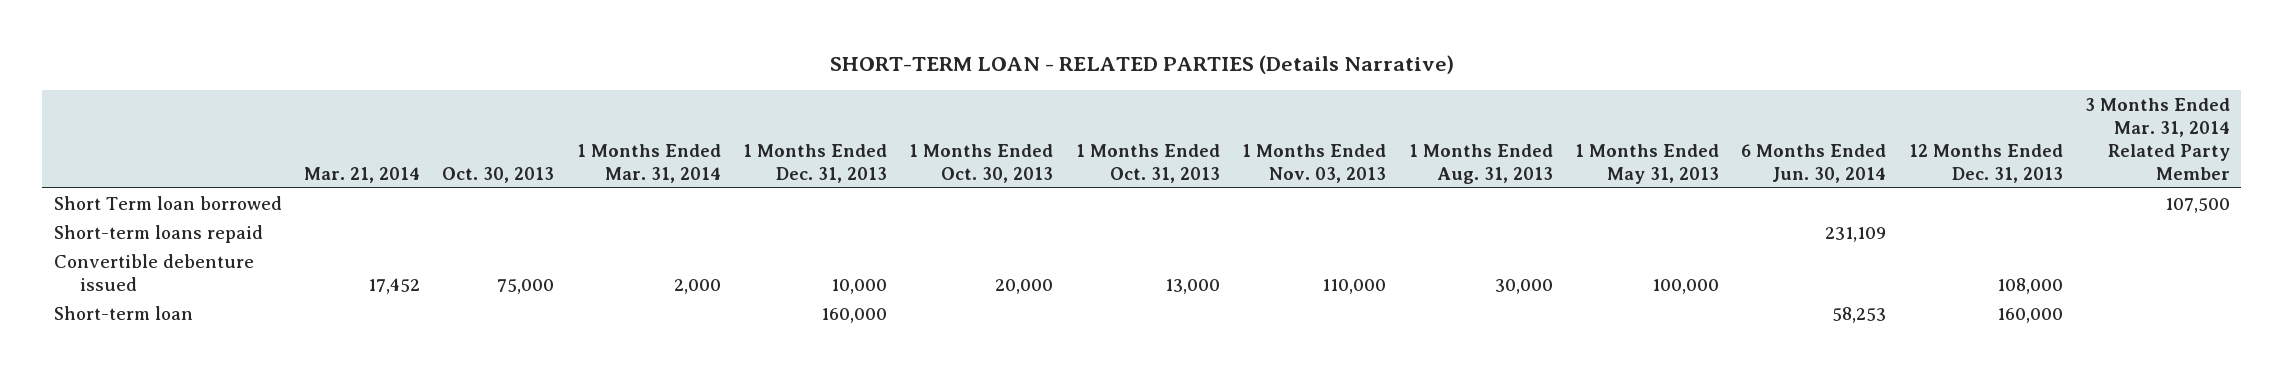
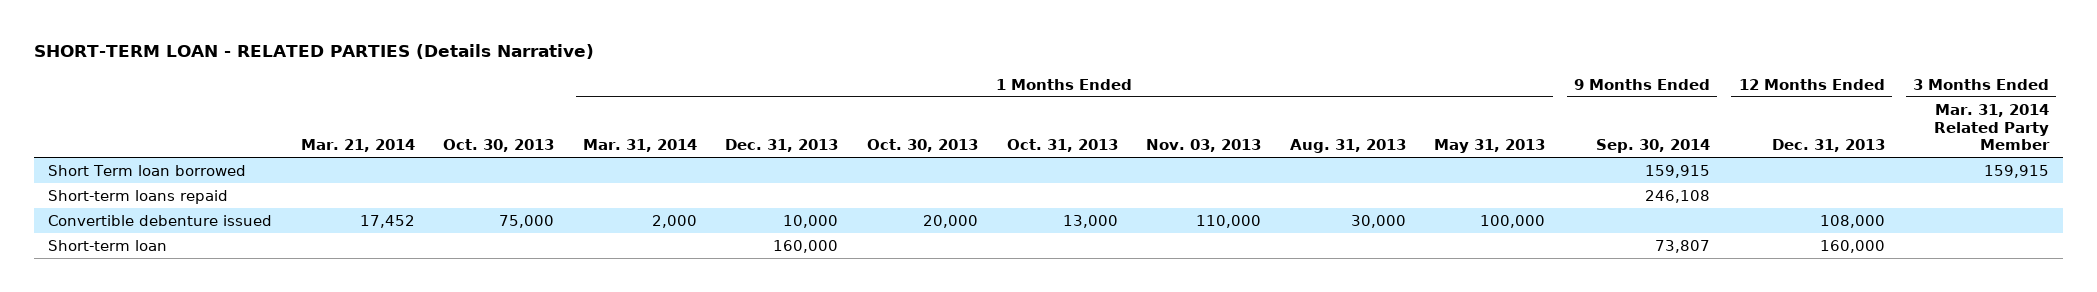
- | Mar. 21, 2014 | Oct. 30, 2013 | 1 Months Ended Mar. 31, 2014 | 1 Months Ended Dec. 31, 2013 | 1 Months Ended Oct. 30, 2013 | 1 Months Ended Oct. 31, 2013 | 1 Months Ended Nov. 03, 2013 | 1 Months Ended Aug. 31, 2013 | 1 Months Ended May 31, 2013 | 6 Months Ended Jun. 30, 2014 | 12 Months Ended Dec. 31, 2013 | 3 Months Ended Mar. 31, 2014 Related Party Member
+ | Mar. 21, 2014 | Oct. 30, 2013 | 1 Months Ended Mar. 31, 2014 | 1 Months Ended Dec. 31, 2013 | 1 Months Ended Oct. 30, 2013 | 1 Months Ended Oct. 31, 2013 | 1 Months Ended Nov. 03, 2013 | 1 Months Ended Aug. 31, 2013 | 1 Months Ended May 31, 2013 | 9 Months Ended Sep. 30, 2014 | 12 Months Ended Dec. 31, 2013 | 3 Months Ended Mar. 31, 2014 Related Party Member
- Short Term loan borrowed | | | | | | | | | | | | 107,500
+ Short Term loan borrowed | | | | | | | | | | 159,915 | | 159,915

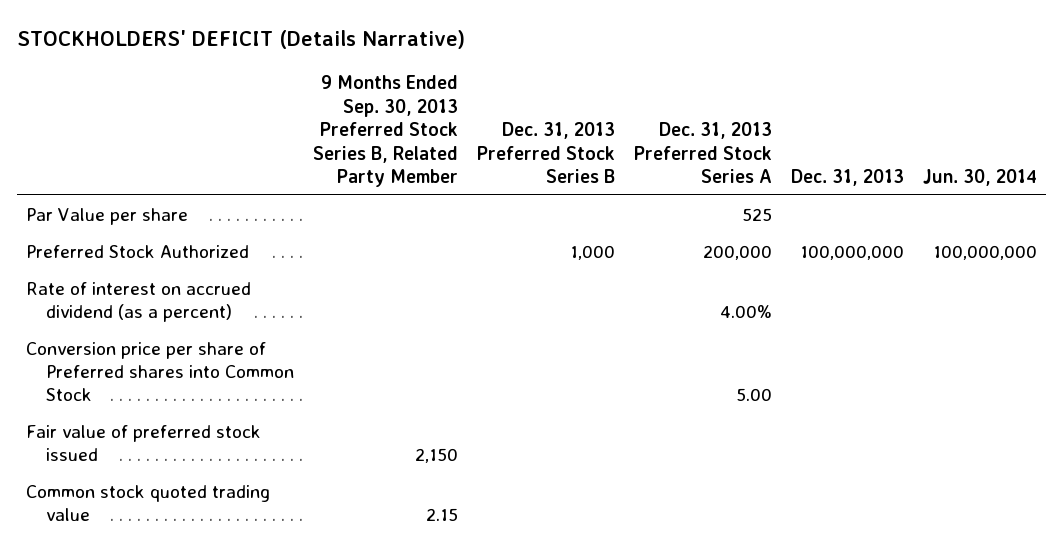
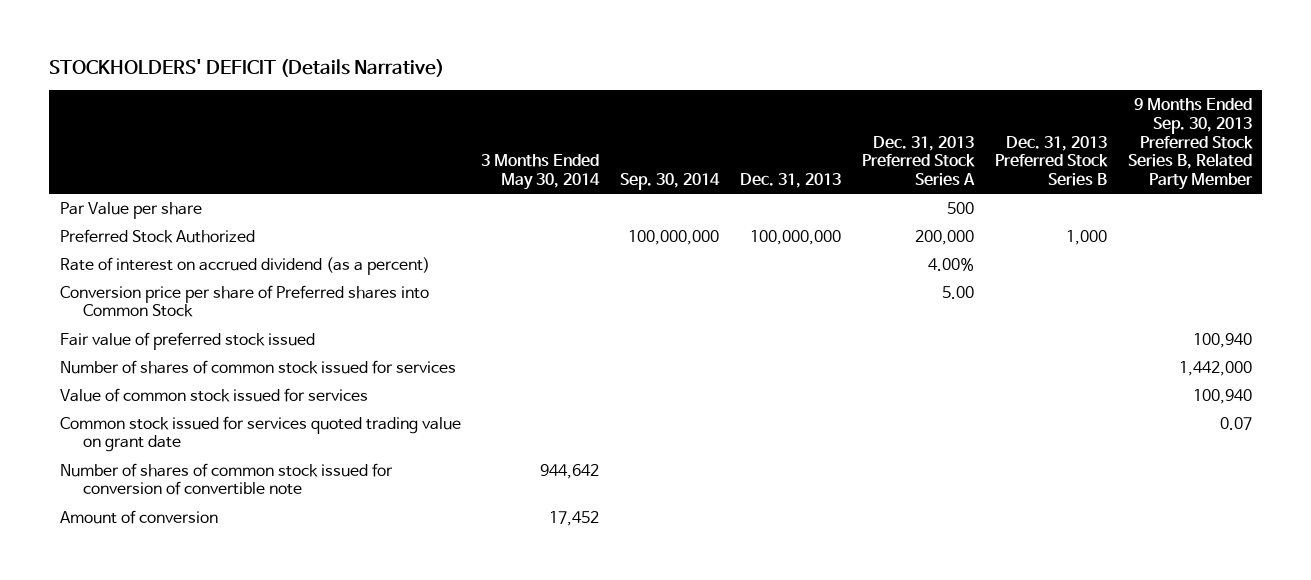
- | 9 Months Ended Sep. 30, 2013 Preferred Stock Series B, Related Party Member | Dec. 31, 2013 Preferred Stock Series B | Dec. 31, 2013 Preferred Stock Series A | Dec. 31, 2013 | Jun. 30, 2014
+ | 3 Months Ended May 30, 2014 | Sep. 30, 2014 | Dec. 31, 2013 | Dec. 31, 2013 Preferred Stock Series A | Dec. 31, 2013 Preferred Stock Series B | 9 Months Ended Sep. 30, 2013 Preferred Stock Series B, Related Party Member
- Par Value per share | | | 525 | |
+ Par Value per share | | | | 500 | |
- Fair value of preferred stock issued | 2,150 | | | |
- Common stock quoted trading value | 2.15 | | | |
+ Fair value of preferred stock issued | | | | | | 100,940
+ Number of shares of common stock issued for services | | | | | | 1,442,000
+ Value of common stock issued for services | | | | | | 100,940
+ Common stock issued for services quoted trading value on grant date | | | | | | 0.07
+ Number of shares of common stock issued for conversion of convertible note | 944,642 | | | | |
+ Amount of conversion | 17,452 | | | | |

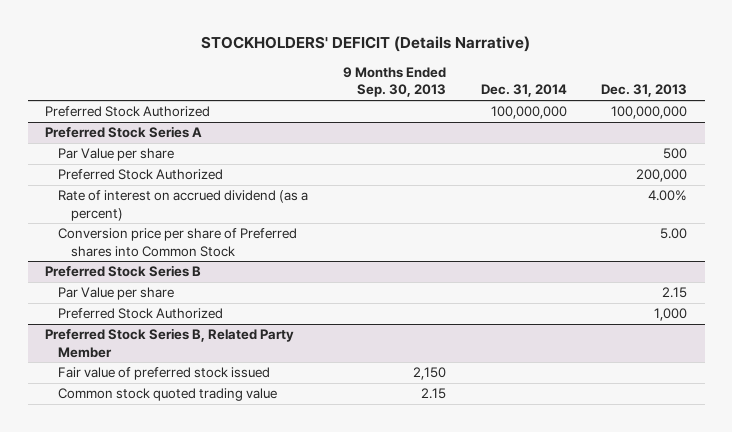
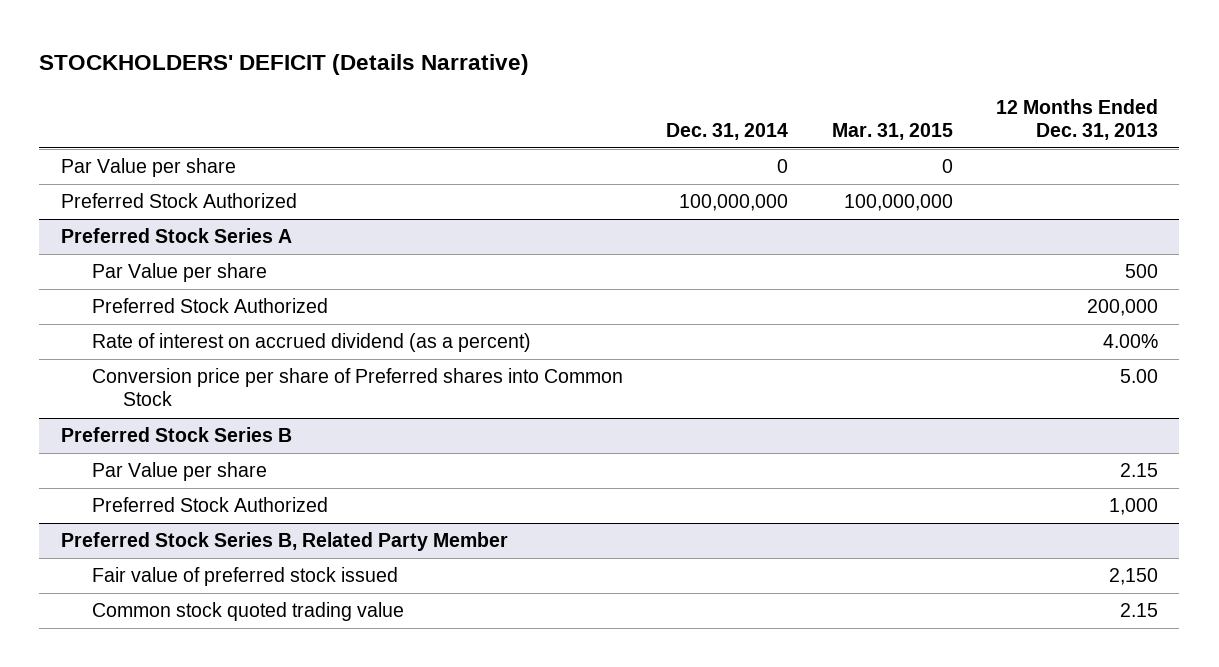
- | 9 Months Ended Sep. 30, 2013 | Dec. 31, 2014 | Dec. 31, 2013
+ | Dec. 31, 2014 | Mar. 31, 2015 | 12 Months Ended Dec. 31, 2013
+ Par Value per share | 0 | 0 |

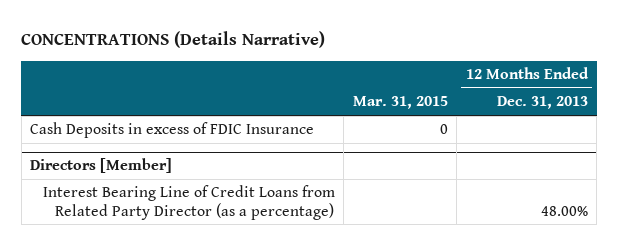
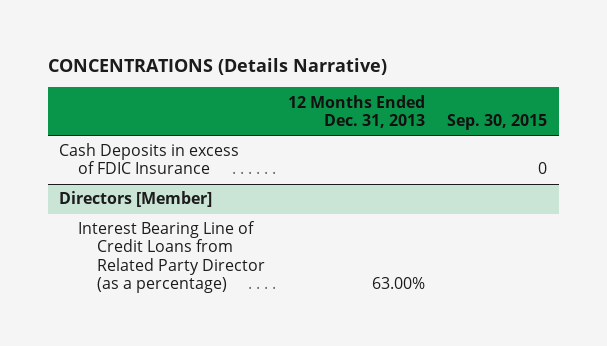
- | Mar. 31, 2015 | 12 Months Ended Dec. 31, 2013
+ | 12 Months Ended Dec. 31, 2013 | Sep. 30, 2015
@ Directors [Member]
- Interest Bearing Line of Credit Loans from Related Party Director (as a percentage) | | 48.00%
+ Interest Bearing Line of Credit Loans from Related Party Director (as a percentage) | 63.00% |

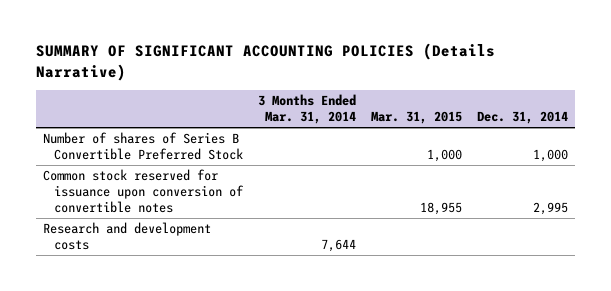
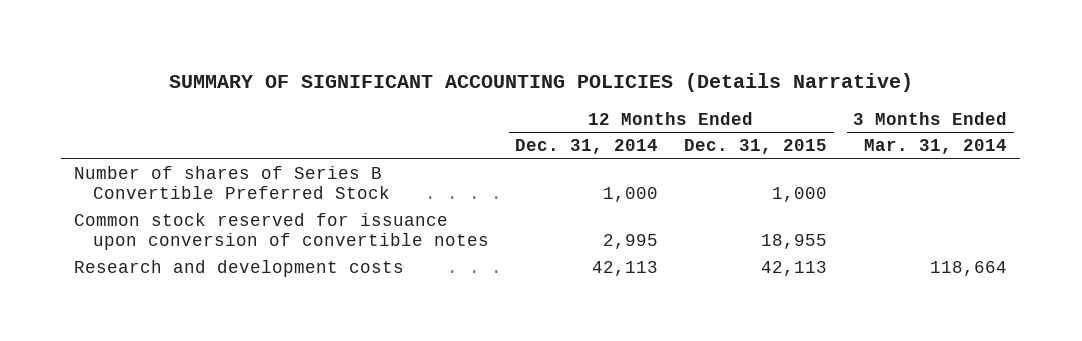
- | 3 Months Ended Mar. 31, 2014 | Mar. 31, 2015 | Dec. 31, 2014
+ | 12 Months Ended Dec. 31, 2014 | 12 Months Ended Dec. 31, 2015 | 3 Months Ended Mar. 31, 2014
- Research and development costs | 7,644 | |
+ Research and development costs | 42,113 | 42,113 | 118,664

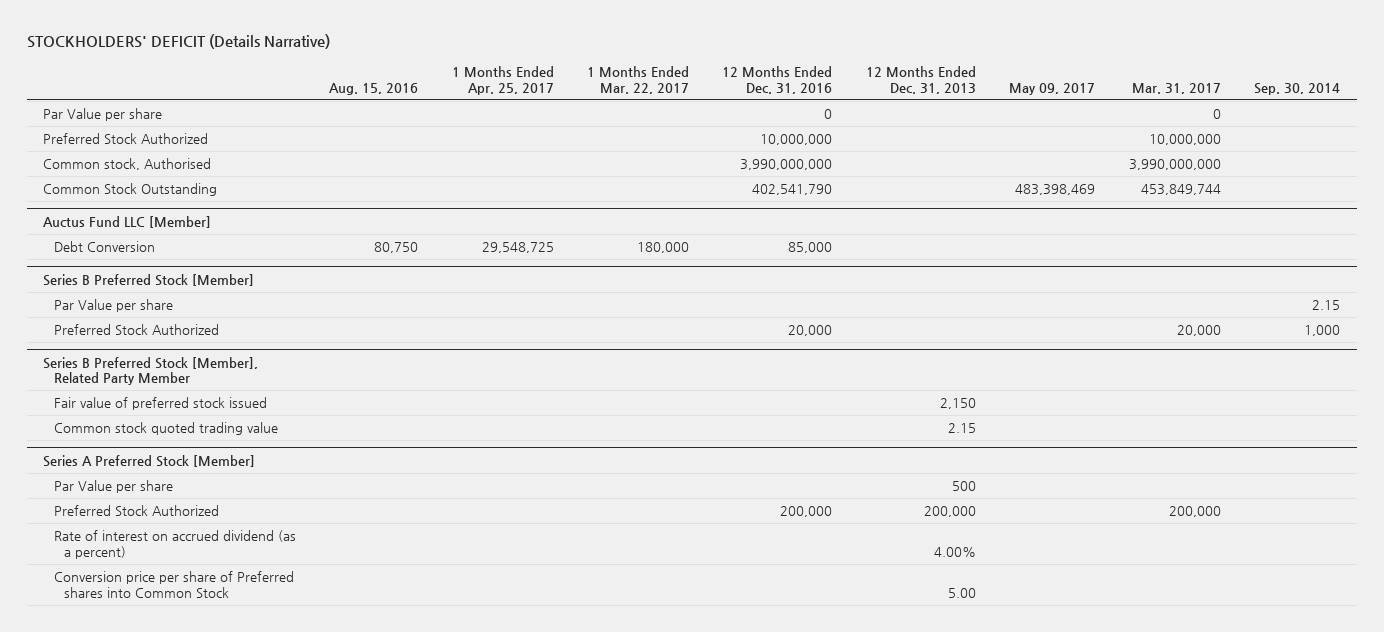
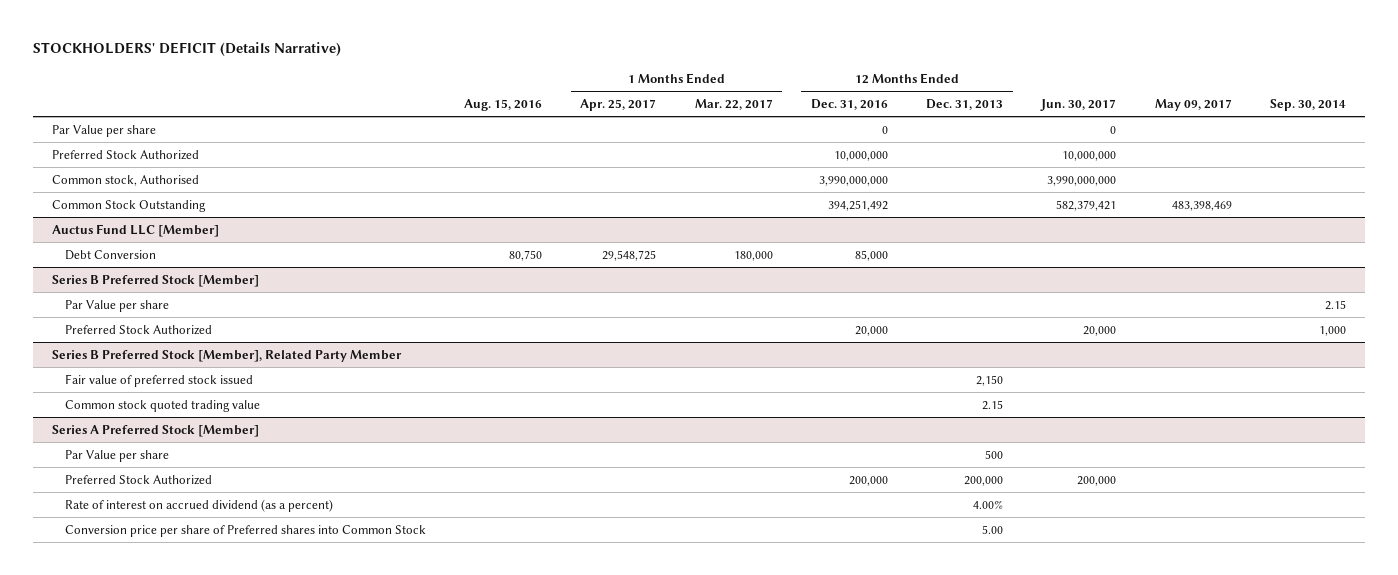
- | Aug. 15, 2016 | 1 Months Ended Apr. 25, 2017 | 1 Months Ended Mar. 22, 2017 | 12 Months Ended Dec. 31, 2016 | 12 Months Ended Dec. 31, 2013 | May 09, 2017 | Mar. 31, 2017 | Sep. 30, 2014
+ | Aug. 15, 2016 | 1 Months Ended Apr. 25, 2017 | 1 Months Ended Mar. 22, 2017 | 12 Months Ended Dec. 31, 2016 | 12 Months Ended Dec. 31, 2013 | Jun. 30, 2017 | May 09, 2017 | Sep. 30, 2014
- Common Stock Outstanding | | | | 402,541,790 | | 483,398,469 | 453,849,744 |
+ Common Stock Outstanding | | | | 394,251,492 | | 582,379,421 | 483,398,469 |

